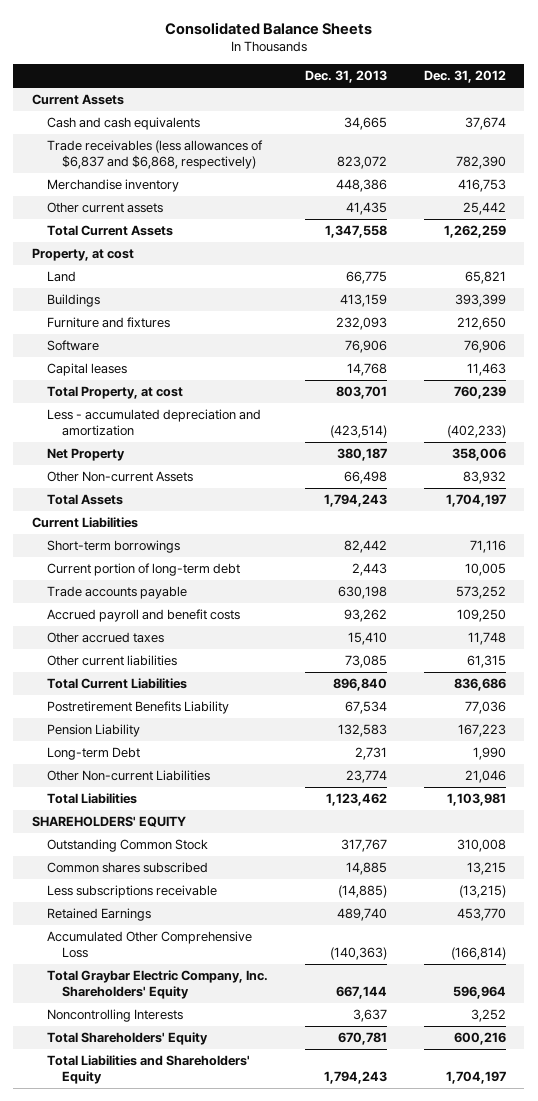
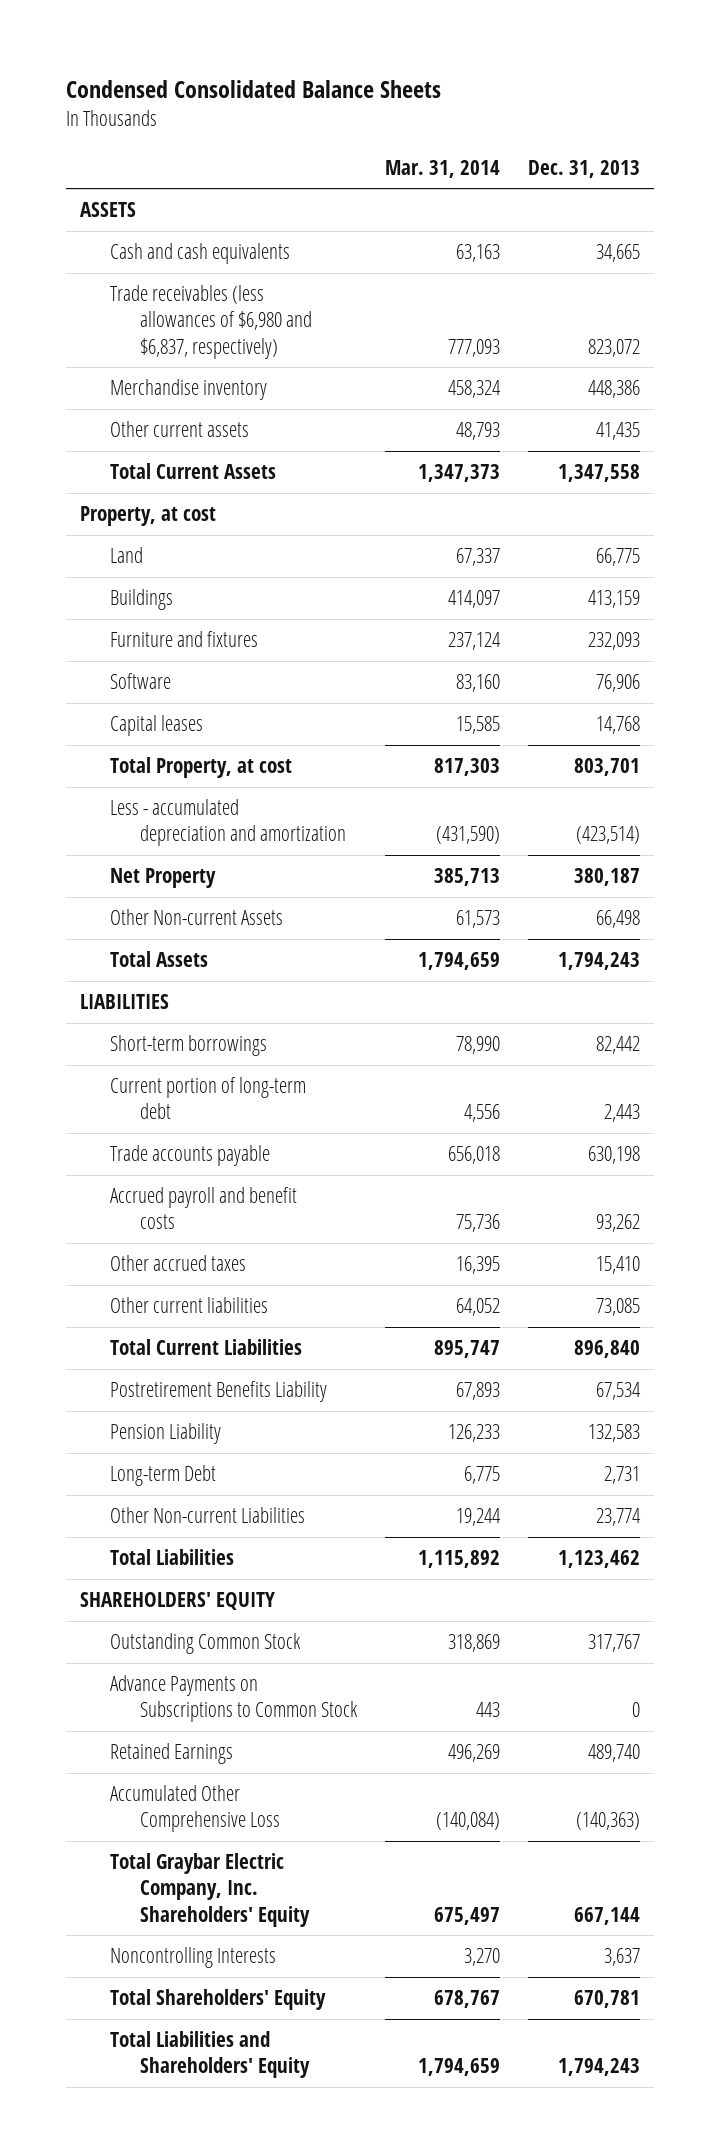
- Consolidated Balance Sheets
+ Condensed Consolidated Balance Sheets
- | Dec. 31, 2013 | Dec. 31, 2012
+ | Mar. 31, 2014 | Dec. 31, 2013
- Current Assets
+ ASSETS
- Trade receivables (less allowances of $6,837 and $6,868, respectively) | 823,072 | 782,390
+ Trade receivables (less allowances of $6,980 and $6,837, respectively) | 777,093 | 823,072
- Current Liabilities
+ LIABILITIES
- Common shares subscribed | 14,885 | 13,215
- Less subscriptions receivable | (14,885) | (13,215)
+ Advance Payments on Subscriptions to Common Stock | 443 | 0

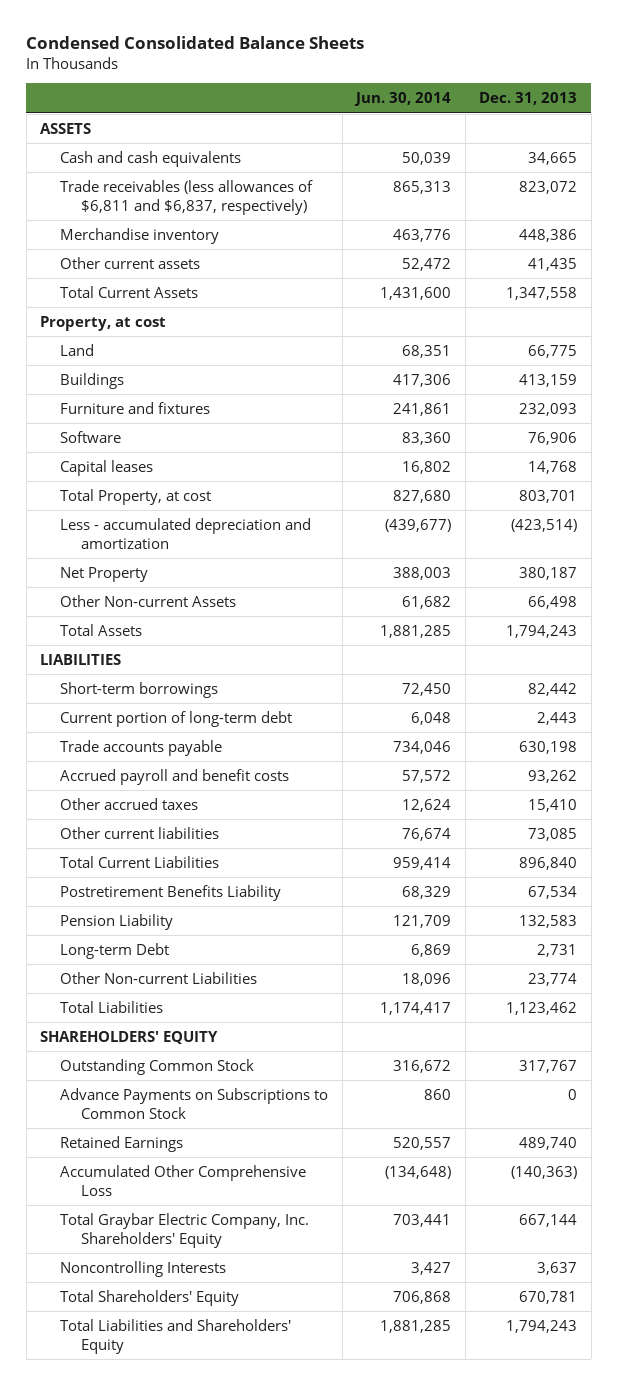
- | Mar. 31, 2014 | Dec. 31, 2013
+ | Jun. 30, 2014 | Dec. 31, 2013
- Trade receivables (less allowances of $6,980 and $6,837, respectively) | 777,093 | 823,072
+ Trade receivables (less allowances of $6,811 and $6,837, respectively) | 865,313 | 823,072

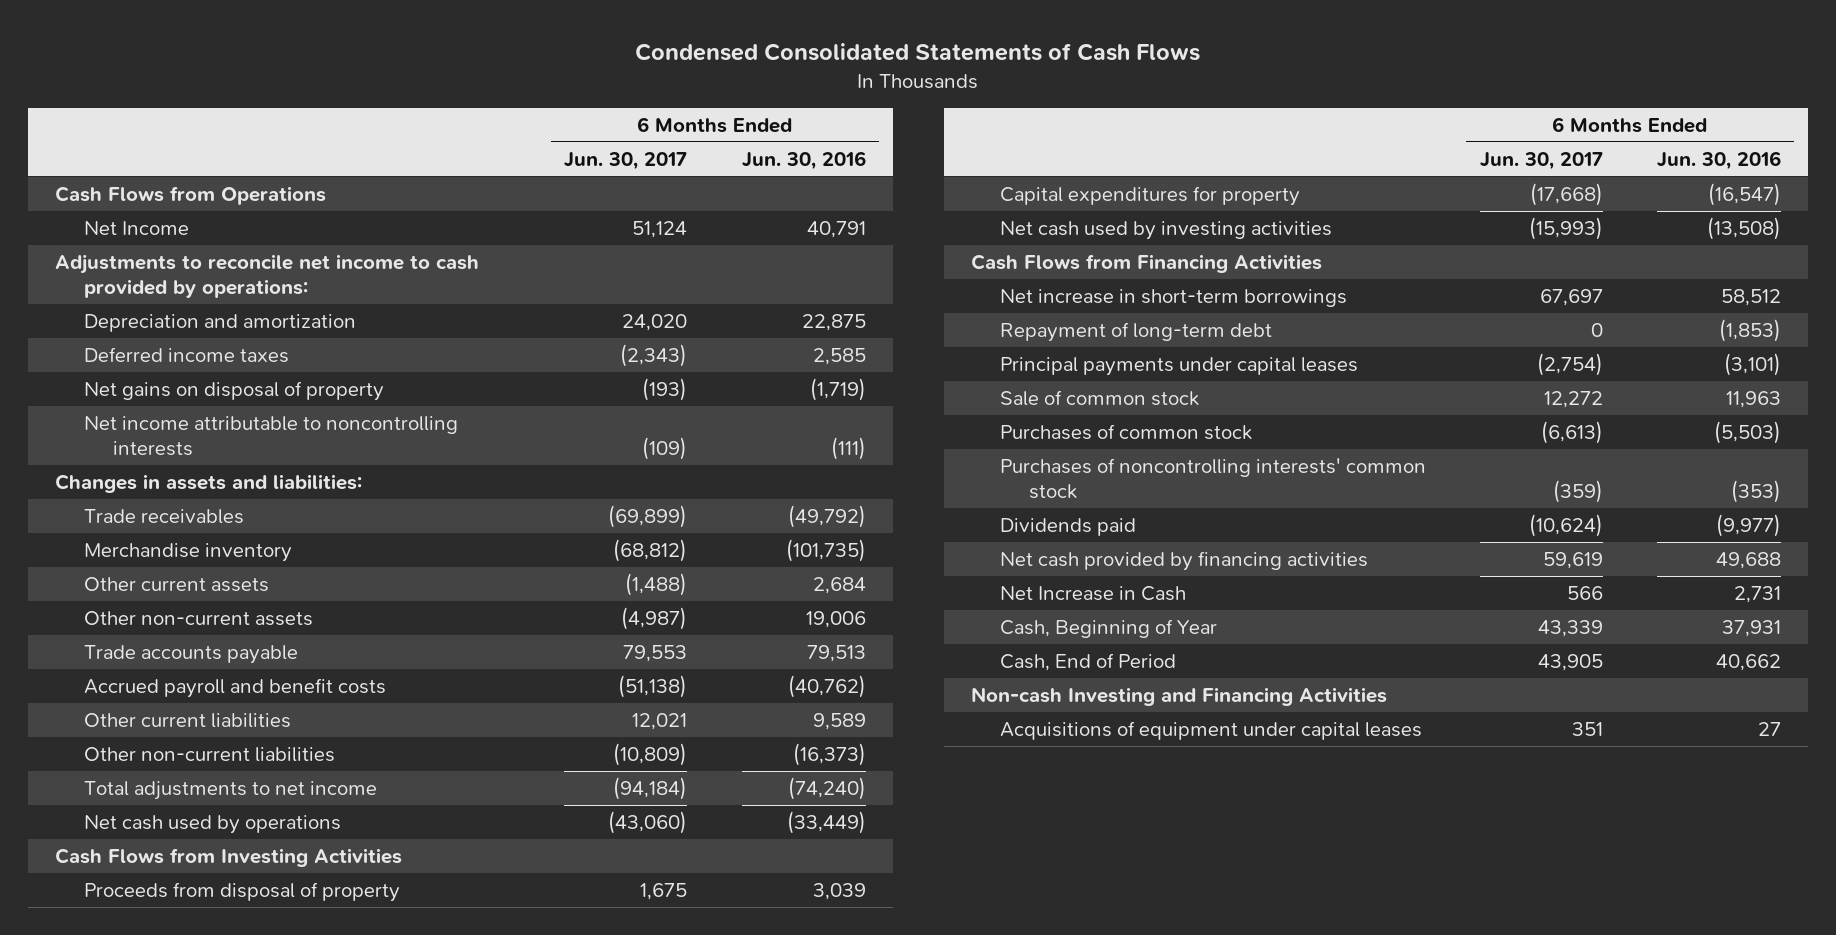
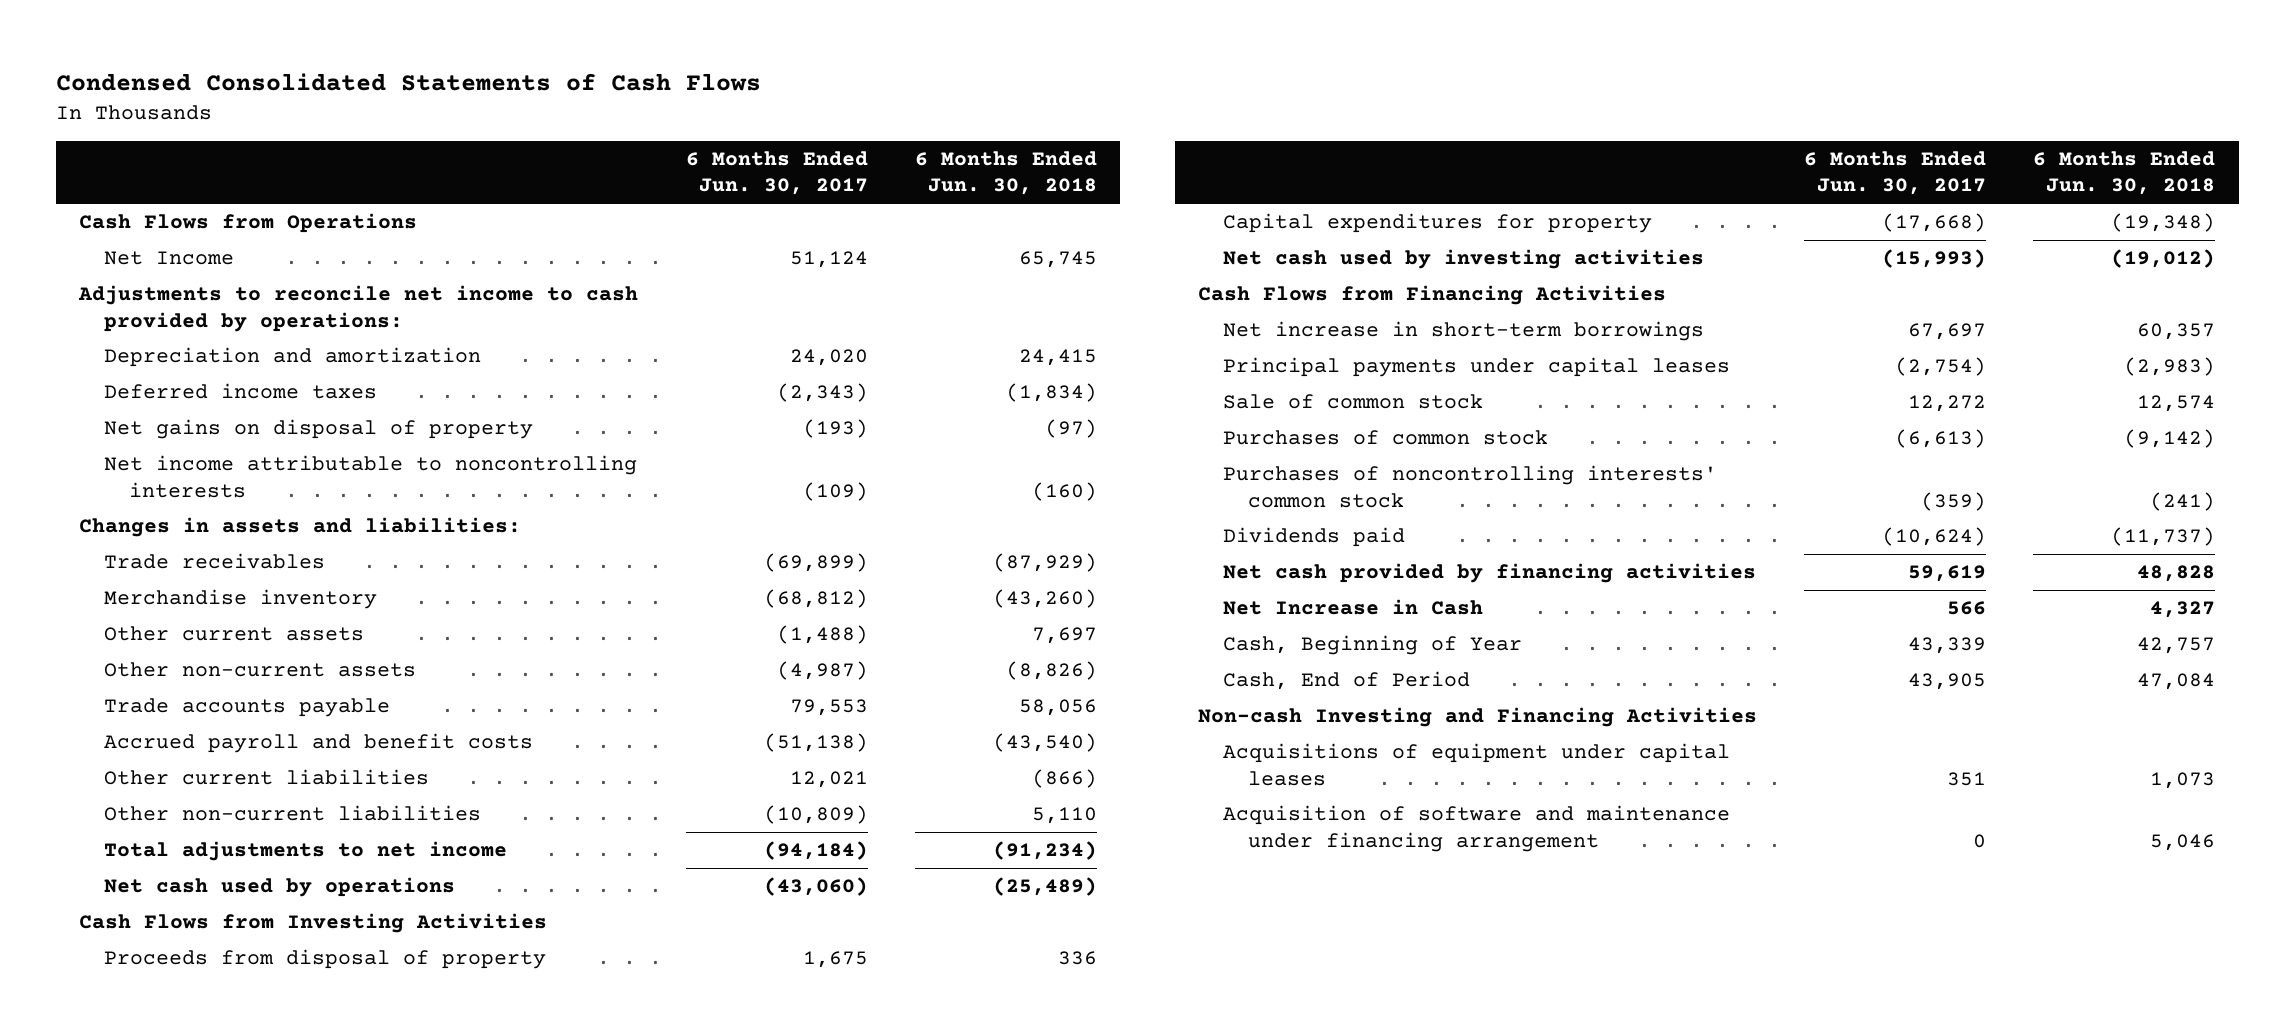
- | 6 Months Ended Jun. 30, 2017 | 6 Months Ended Jun. 30, 2016
+ | 6 Months Ended Jun. 30, 2017 | 6 Months Ended Jun. 30, 2018
- Repayment of long-term debt | 0 | (1,853)
+ Acquisition of software and maintenance under financing arrangement | 0 | 5,046

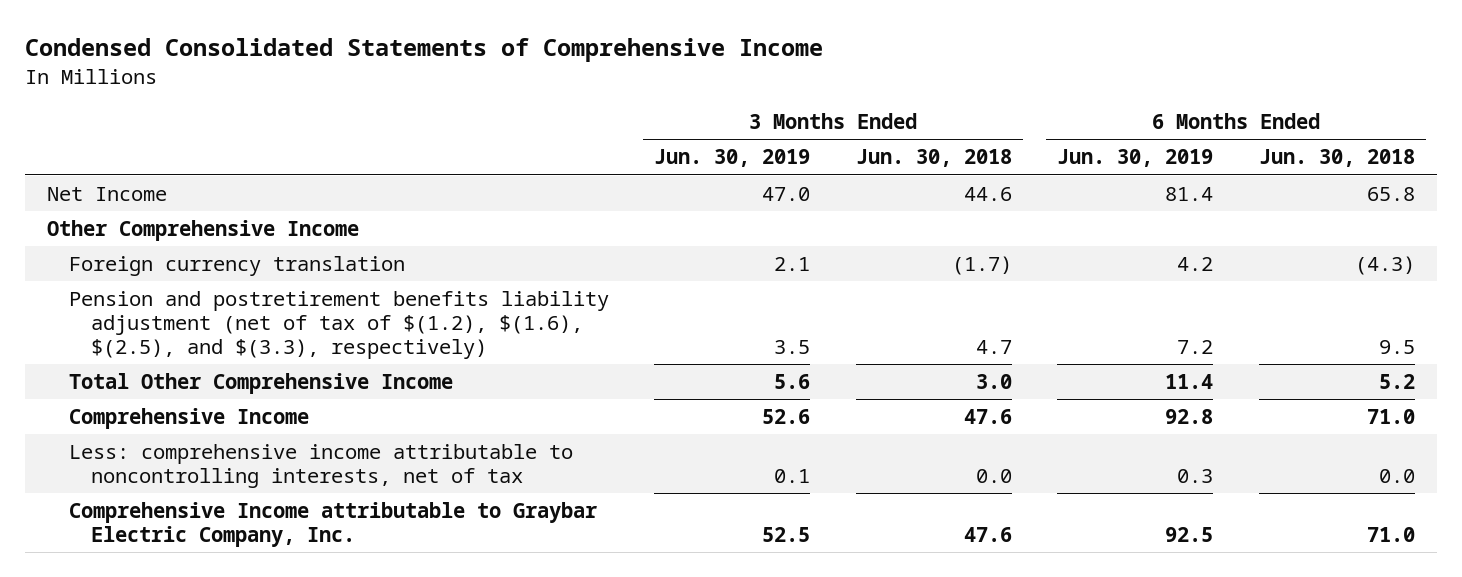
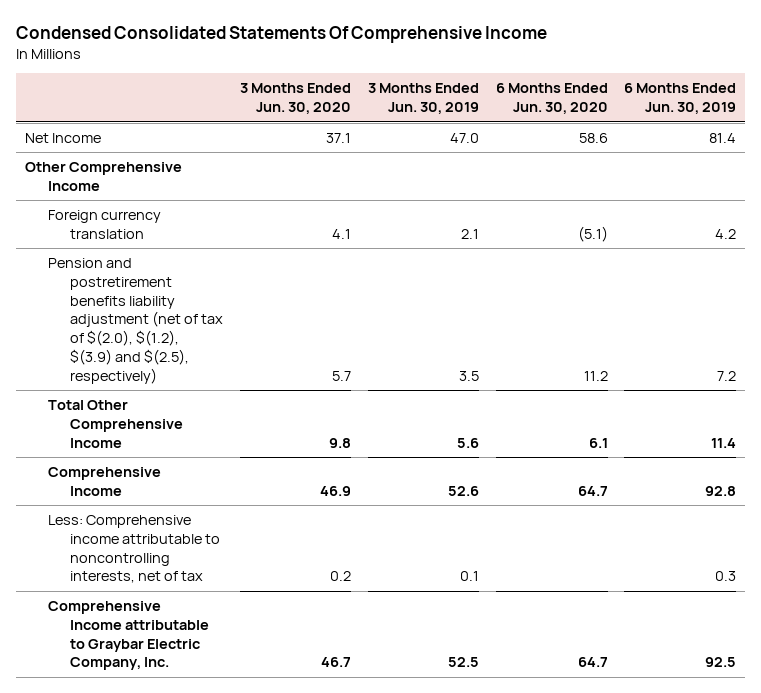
- Condensed Consolidated Statements of Comprehensive Income
+ Condensed Consolidated Statements Of Comprehensive Income
- | 3 Months Ended Jun. 30, 2019 | 3 Months Ended Jun. 30, 2018 | 6 Months Ended Jun. 30, 2019 | 6 Months Ended Jun. 30, 2018
+ | 3 Months Ended Jun. 30, 2020 | 3 Months Ended Jun. 30, 2019 | 6 Months Ended Jun. 30, 2020 | 6 Months Ended Jun. 30, 2019
- Pension and postretirement benefits liability adjustment (net of tax of $(1.2), $(1.6), $(2.5), and $(3.3), respectively) | 3.5 | 4.7 | 7.2 | 9.5
+ Pension and postretirement benefits liability adjustment (net of tax of $(2.0), $(1.2), $(3.9) and $(2.5), respectively) | 5.7 | 3.5 | 11.2 | 7.2
- Less: comprehensive income attributable to noncontrolling interests, net of tax | 0.1 | 0.0 | 0.3 | 0.0
+ Less: Comprehensive income attributable to noncontrolling interests, net of tax | 0.2 | 0.1 | | 0.3

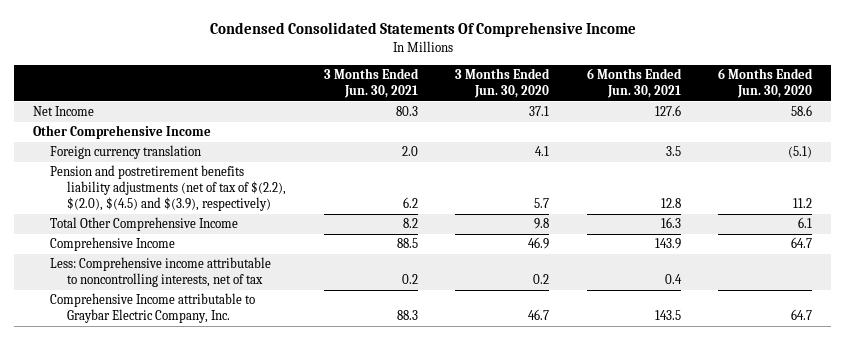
- | 3 Months Ended Jun. 30, 2020 | 3 Months Ended Jun. 30, 2019 | 6 Months Ended Jun. 30, 2020 | 6 Months Ended Jun. 30, 2019
+ | 3 Months Ended Jun. 30, 2021 | 3 Months Ended Jun. 30, 2020 | 6 Months Ended Jun. 30, 2021 | 6 Months Ended Jun. 30, 2020
- Pension and postretirement benefits liability adjustment (net of tax of $(2.0), $(1.2), $(3.9) and $(2.5), respectively) | 5.7 | 3.5 | 11.2 | 7.2
+ Pension and postretirement benefits liability adjustments (net of tax of $(2.2), $(2.0), $(4.5) and $(3.9), respectively) | 6.2 | 5.7 | 12.8 | 11.2

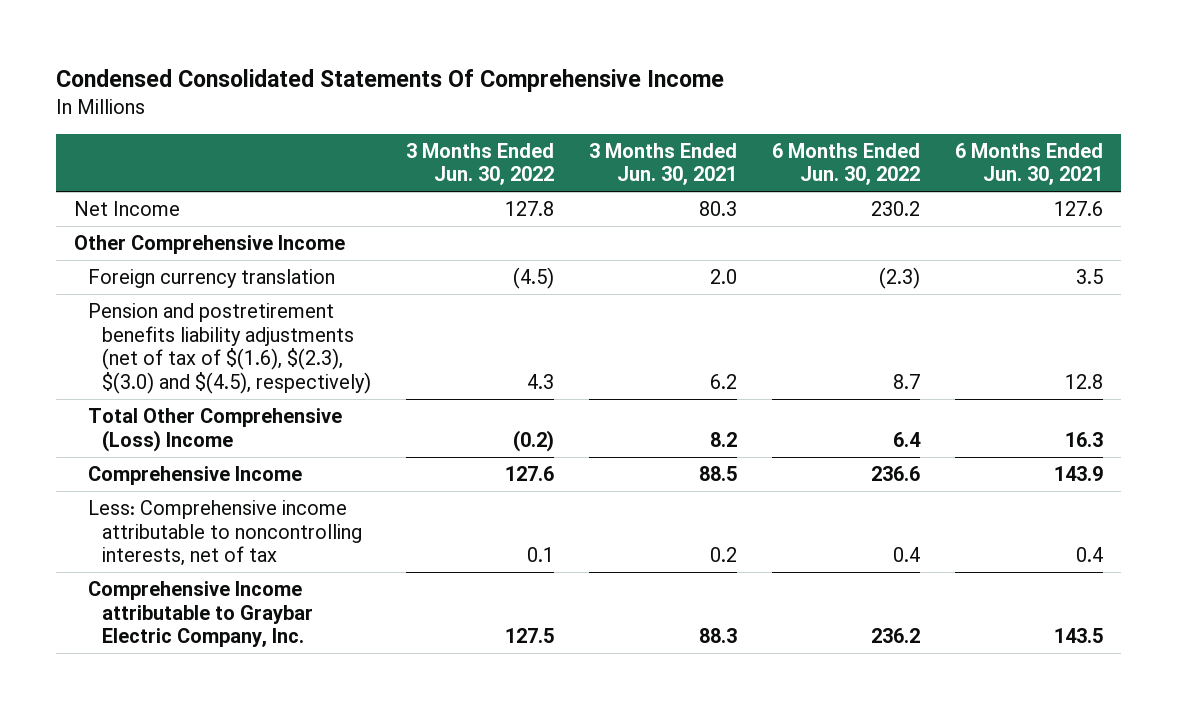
- | 3 Months Ended Jun. 30, 2021 | 3 Months Ended Jun. 30, 2020 | 6 Months Ended Jun. 30, 2021 | 6 Months Ended Jun. 30, 2020
+ | 3 Months Ended Jun. 30, 2022 | 3 Months Ended Jun. 30, 2021 | 6 Months Ended Jun. 30, 2022 | 6 Months Ended Jun. 30, 2021
- Pension and postretirement benefits liability adjustments (net of tax of $(2.2), $(2.0), $(4.5) and $(3.9), respectively) | 6.2 | 5.7 | 12.8 | 11.2
- Total Other Comprehensive Income | 8.2 | 9.8 | 16.3 | 6.1
+ Pension and postretirement benefits liability adjustments (net of tax of $(1.6), $(2.3), $(3.0) and $(4.5), respectively) | 4.3 | 6.2 | 8.7 | 12.8
+ Total Other Comprehensive (Loss) Income | (0.2) | 8.2 | 6.4 | 16.3

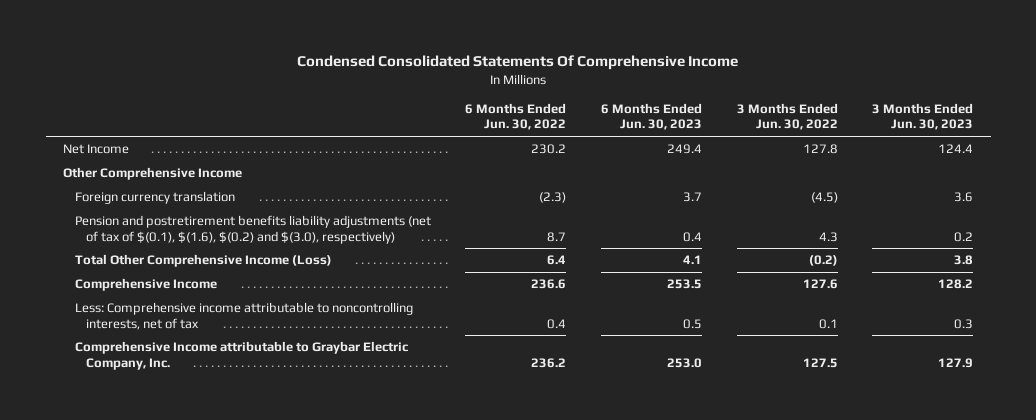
- | 3 Months Ended Jun. 30, 2022 | 3 Months Ended Jun. 30, 2021 | 6 Months Ended Jun. 30, 2022 | 6 Months Ended Jun. 30, 2021
+ | 6 Months Ended Jun. 30, 2022 | 6 Months Ended Jun. 30, 2023 | 3 Months Ended Jun. 30, 2022 | 3 Months Ended Jun. 30, 2023
- Pension and postretirement benefits liability adjustments (net of tax of $(1.6), $(2.3), $(3.0) and $(4.5), respectively) | 4.3 | 6.2 | 8.7 | 12.8
- Total Other Comprehensive (Loss) Income | (0.2) | 8.2 | 6.4 | 16.3
+ Pension and postretirement benefits liability adjustments (net of tax of $(0.1), $(1.6), $(0.2) and $(3.0), respectively) | 8.7 | 0.4 | 4.3 | 0.2
+ Total Other Comprehensive Income (Loss) | 6.4 | 4.1 | (0.2) | 3.8

